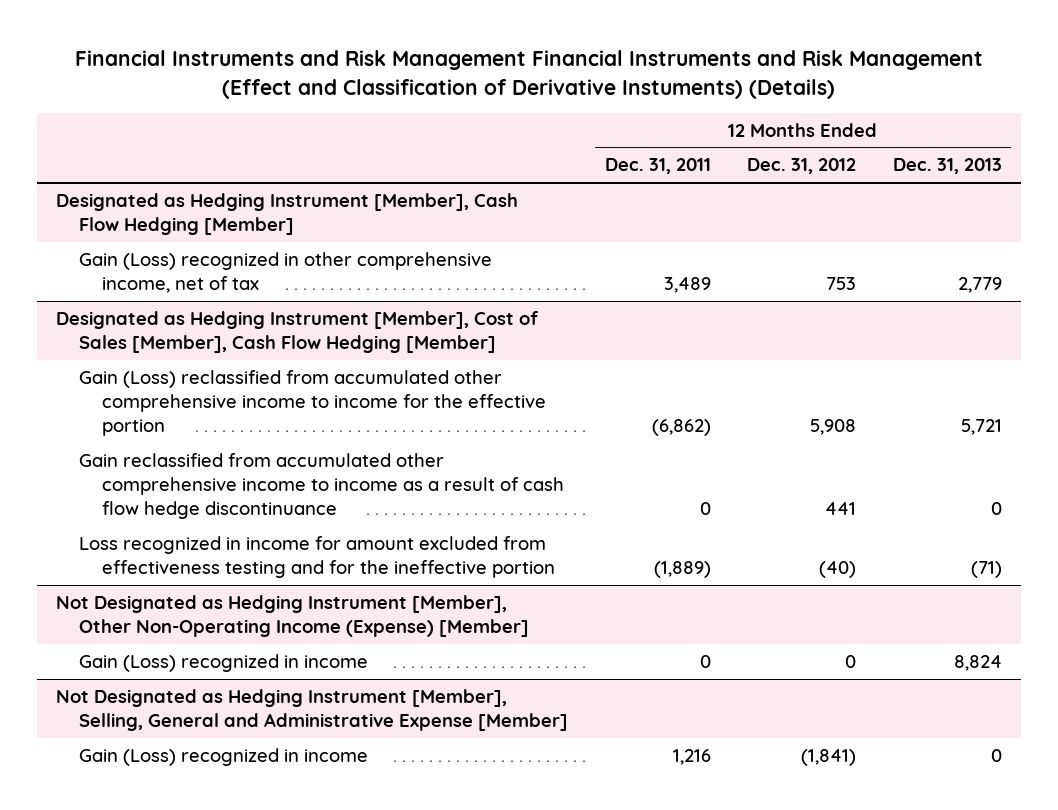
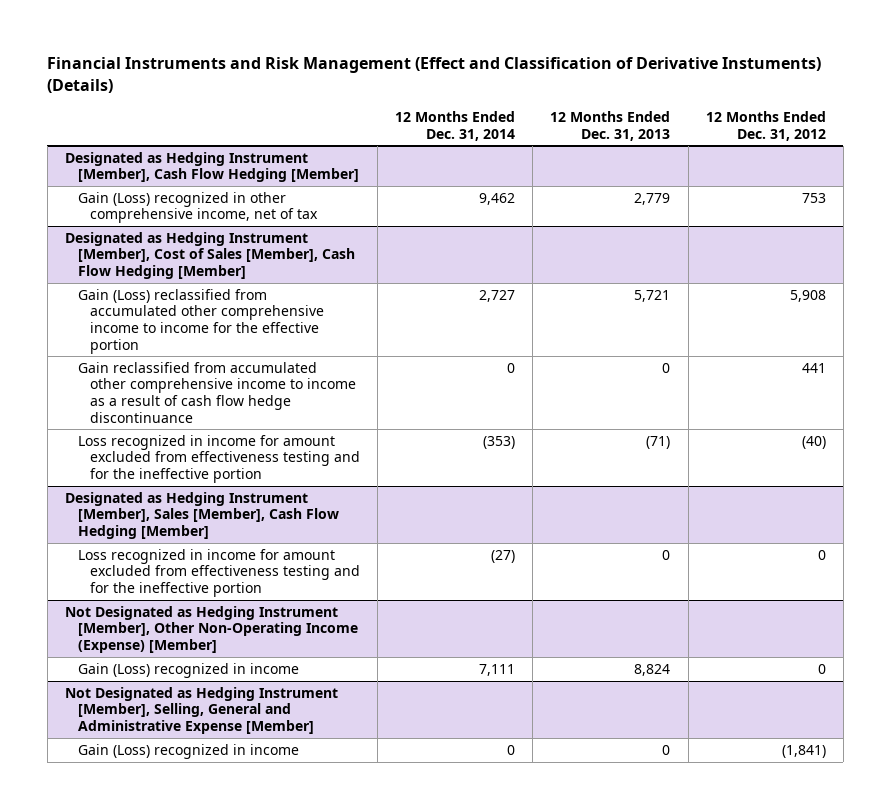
- Financial Instruments and Risk Management Financial Instruments and Risk Management (Effect and Classification of Derivative Instuments) (Details)
+ Financial Instruments and Risk Management (Effect and Classification of Derivative Instuments) (Details)
- | 12 Months Ended Dec. 31, 2011 | 12 Months Ended Dec. 31, 2012 | 12 Months Ended Dec. 31, 2013
+ | 12 Months Ended Dec. 31, 2014 | 12 Months Ended Dec. 31, 2013 | 12 Months Ended Dec. 31, 2012
+ Designated as Hedging Instrument [Member], Sales [Member], Cash Flow Hedging [Member]
+ Loss recognized in income for amount excluded from effectiveness testing and for the ineffective portion | (27) | 0 | 0

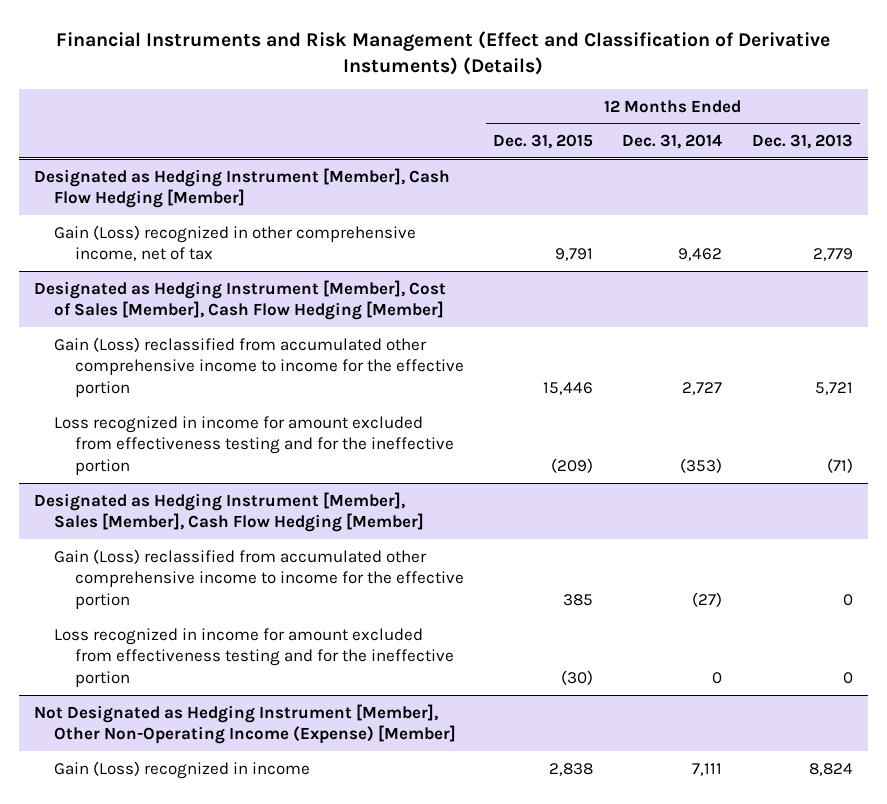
- | 12 Months Ended Dec. 31, 2014 | 12 Months Ended Dec. 31, 2013 | 12 Months Ended Dec. 31, 2012
+ | 12 Months Ended Dec. 31, 2015 | 12 Months Ended Dec. 31, 2014 | 12 Months Ended Dec. 31, 2013
@ Designated as Hedging Instrument [Member], Cost of Sales [Member], Cash Flow Hedging [Member]
- Gain reclassified from accumulated other comprehensive income to income as a result of cash flow hedge discontinuance | 0 | 0 | 441
@ Designated as Hedging Instrument [Member], Sales [Member], Cash Flow Hedging [Member]
- Loss recognized in income for amount excluded from effectiveness testing and for the ineffective portion | (27) | 0 | 0
+ Gain (Loss) reclassified from accumulated other comprehensive income to income for the effective portion | 385 | (27) | 0
+ Loss recognized in income for amount excluded from effectiveness testing and for the ineffective portion | (30) | 0 | 0
- Not Designated as Hedging Instrument [Member], Selling, General and Administrative Expense [Member]
- Gain (Loss) recognized in income | 0 | 0 | (1,841)

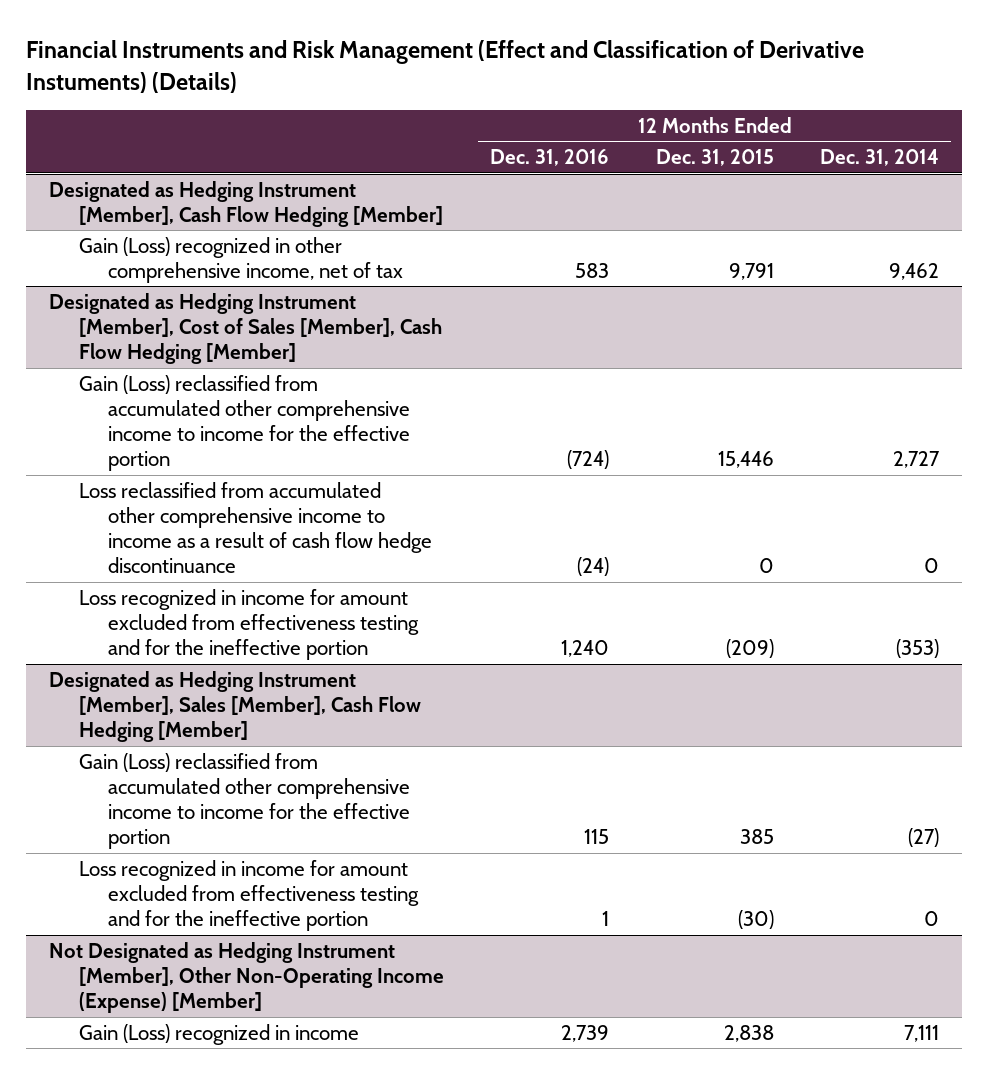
- | 12 Months Ended Dec. 31, 2015 | 12 Months Ended Dec. 31, 2014 | 12 Months Ended Dec. 31, 2013
+ | 12 Months Ended Dec. 31, 2016 | 12 Months Ended Dec. 31, 2015 | 12 Months Ended Dec. 31, 2014
@ Designated as Hedging Instrument [Member], Cost of Sales [Member], Cash Flow Hedging [Member]
+ Loss reclassified from accumulated other comprehensive income to income as a result of cash flow hedge discontinuance | (24) | 0 | 0

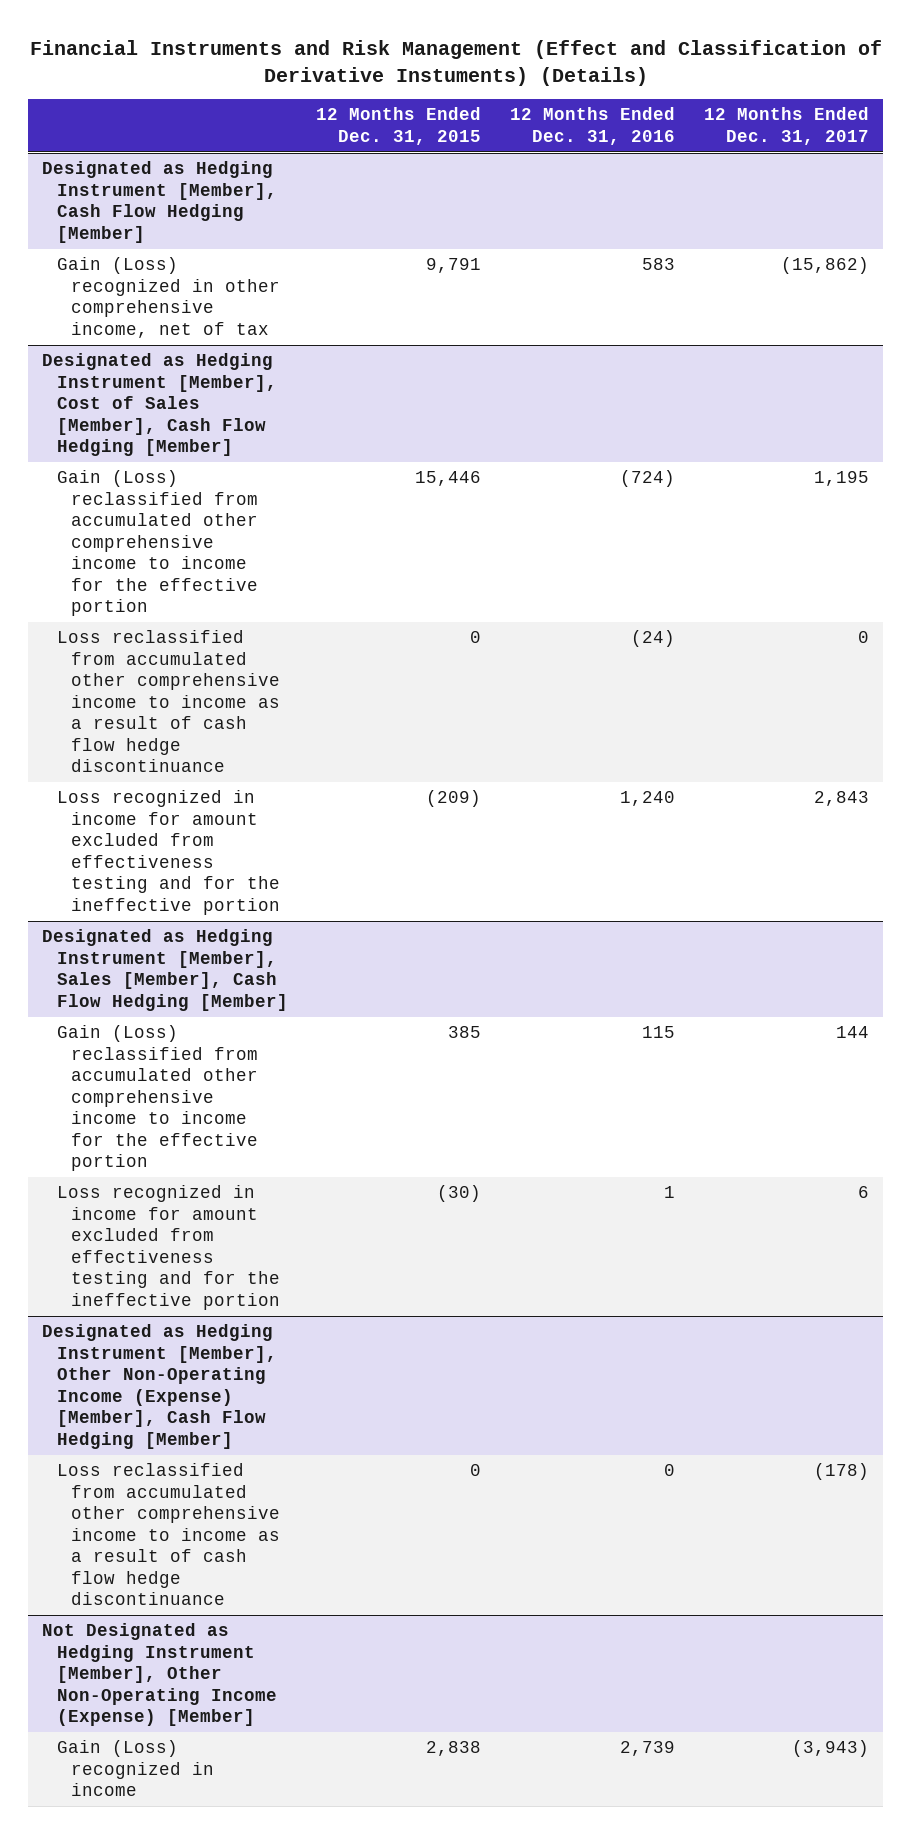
- | 12 Months Ended Dec. 31, 2016 | 12 Months Ended Dec. 31, 2015 | 12 Months Ended Dec. 31, 2014
+ | 12 Months Ended Dec. 31, 2015 | 12 Months Ended Dec. 31, 2016 | 12 Months Ended Dec. 31, 2017
+ Designated as Hedging Instrument [Member], Other Non-Operating Income (Expense) [Member], Cash Flow Hedging [Member]
+ Loss reclassified from accumulated other comprehensive income to income as a result of cash flow hedge discontinuance | 0 | 0 | (178)

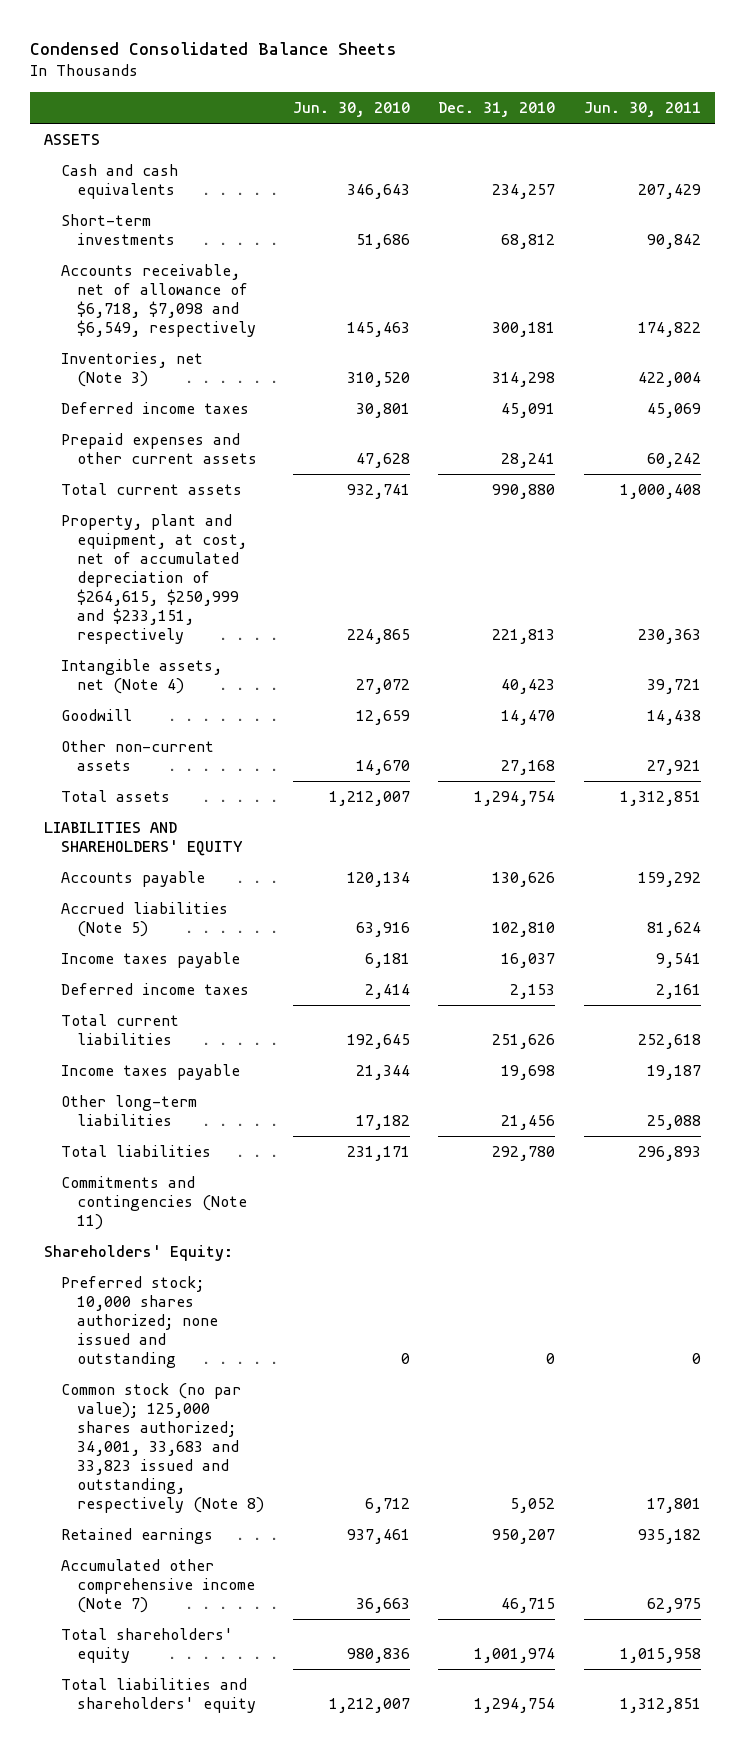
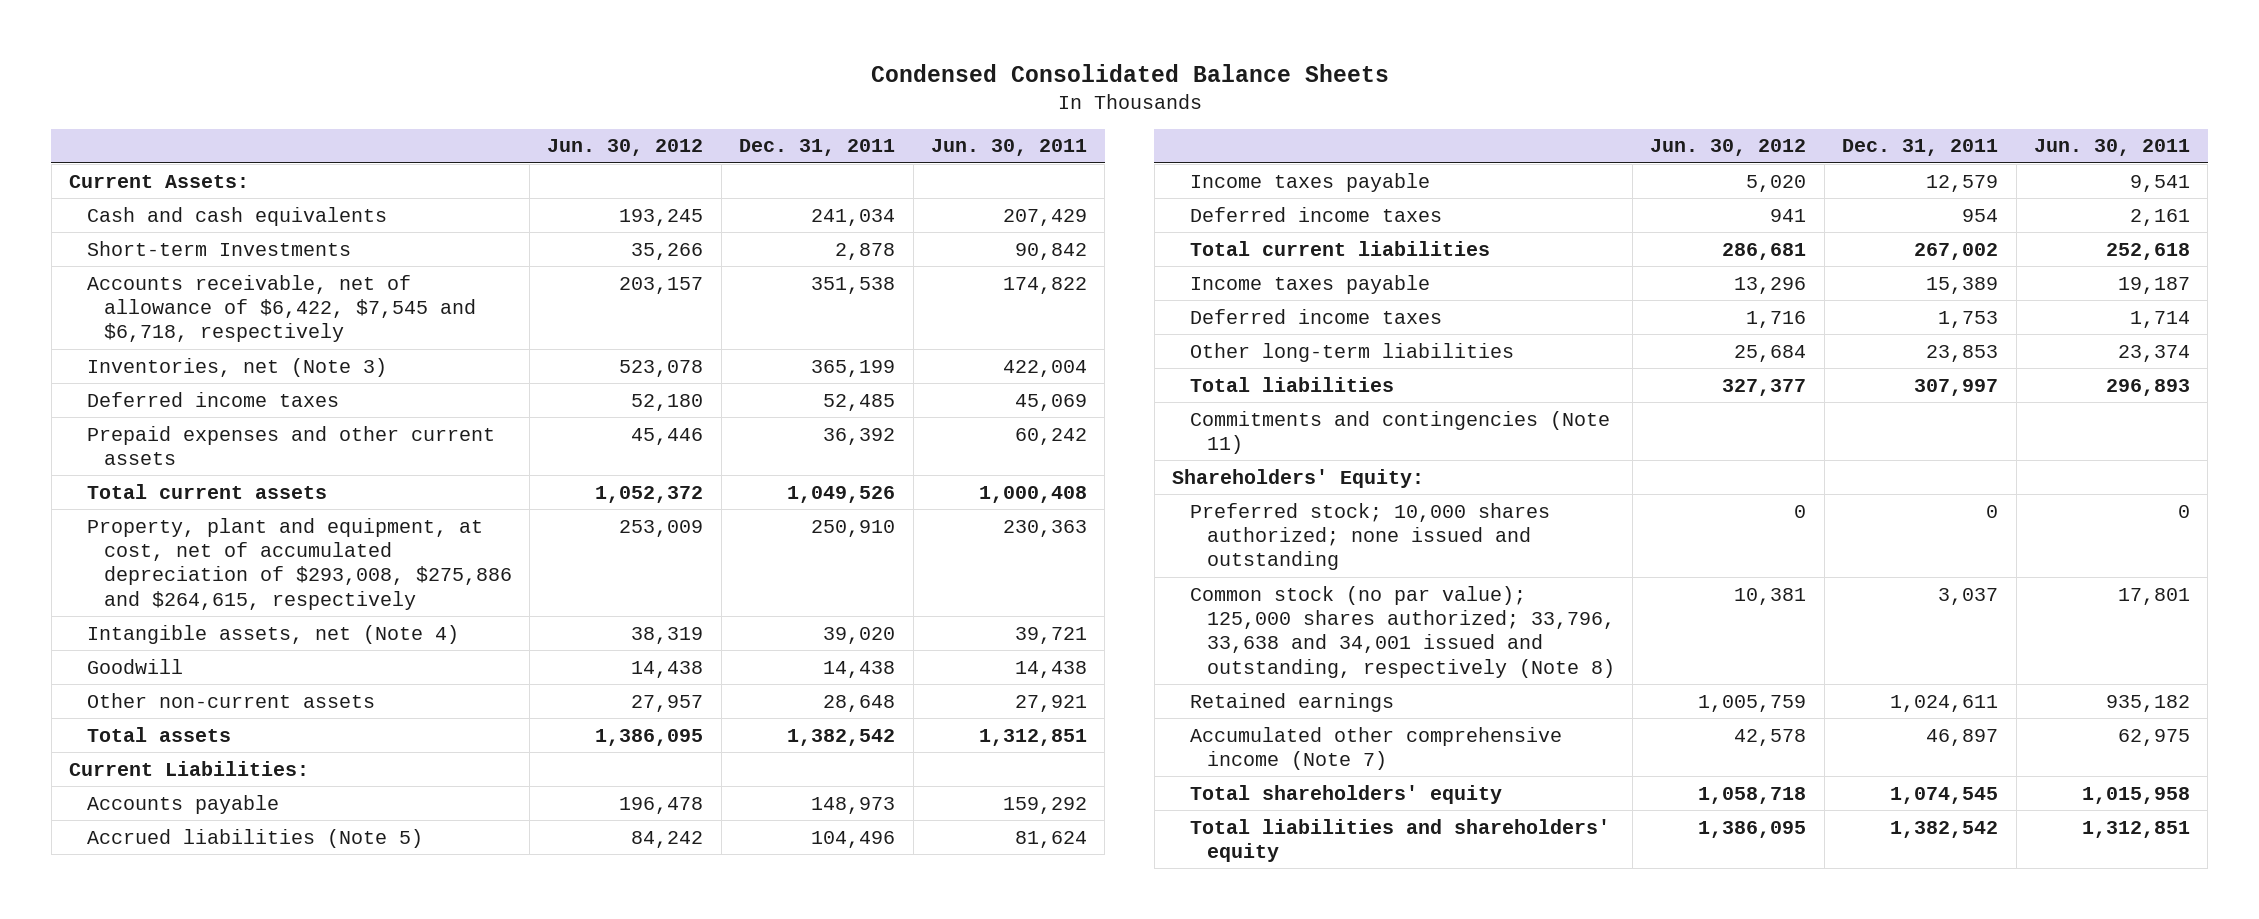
- | Jun. 30, 2010 | Dec. 31, 2010 | Jun. 30, 2011
+ | Jun. 30, 2012 | Dec. 31, 2011 | Jun. 30, 2011
- ASSETS
+ Current Assets:
- Short-term investments | 51,686 | 68,812 | 90,842
- Accounts receivable, net of allowance of $6,718, $7,098 and $6,549, respectively | 145,463 | 300,181 | 174,822
+ Short-term Investments | 35,266 | 2,878 | 90,842
+ Accounts receivable, net of allowance of $6,422, $7,545 and $6,718, respectively | 203,157 | 351,538 | 174,822
- Property, plant and equipment, at cost, net of accumulated depreciation of $264,615, $250,999 and $233,151, respectively | 224,865 | 221,813 | 230,363
+ Property, plant and equipment, at cost, net of accumulated depreciation of $293,008, $275,886 and $264,615, respectively | 253,009 | 250,910 | 230,363
- LIABILITIES AND SHAREHOLDERS' EQUITY
+ Current Liabilities:
- Other long-term liabilities | 17,182 | 21,456 | 25,088
+ Deferred income taxes | 1,716 | 1,753 | 1,714
+ Other long-term liabilities | 25,684 | 23,853 | 23,374
- Common stock (no par value); 125,000 shares authorized; 34,001, 33,683 and 33,823 issued and outstanding, respectively (Note 8) | 6,712 | 5,052 | 17,801
+ Common stock (no par value); 125,000 shares authorized; 33,796, 33,638 and 34,001 issued and outstanding, respectively (Note 8) | 10,381 | 3,037 | 17,801

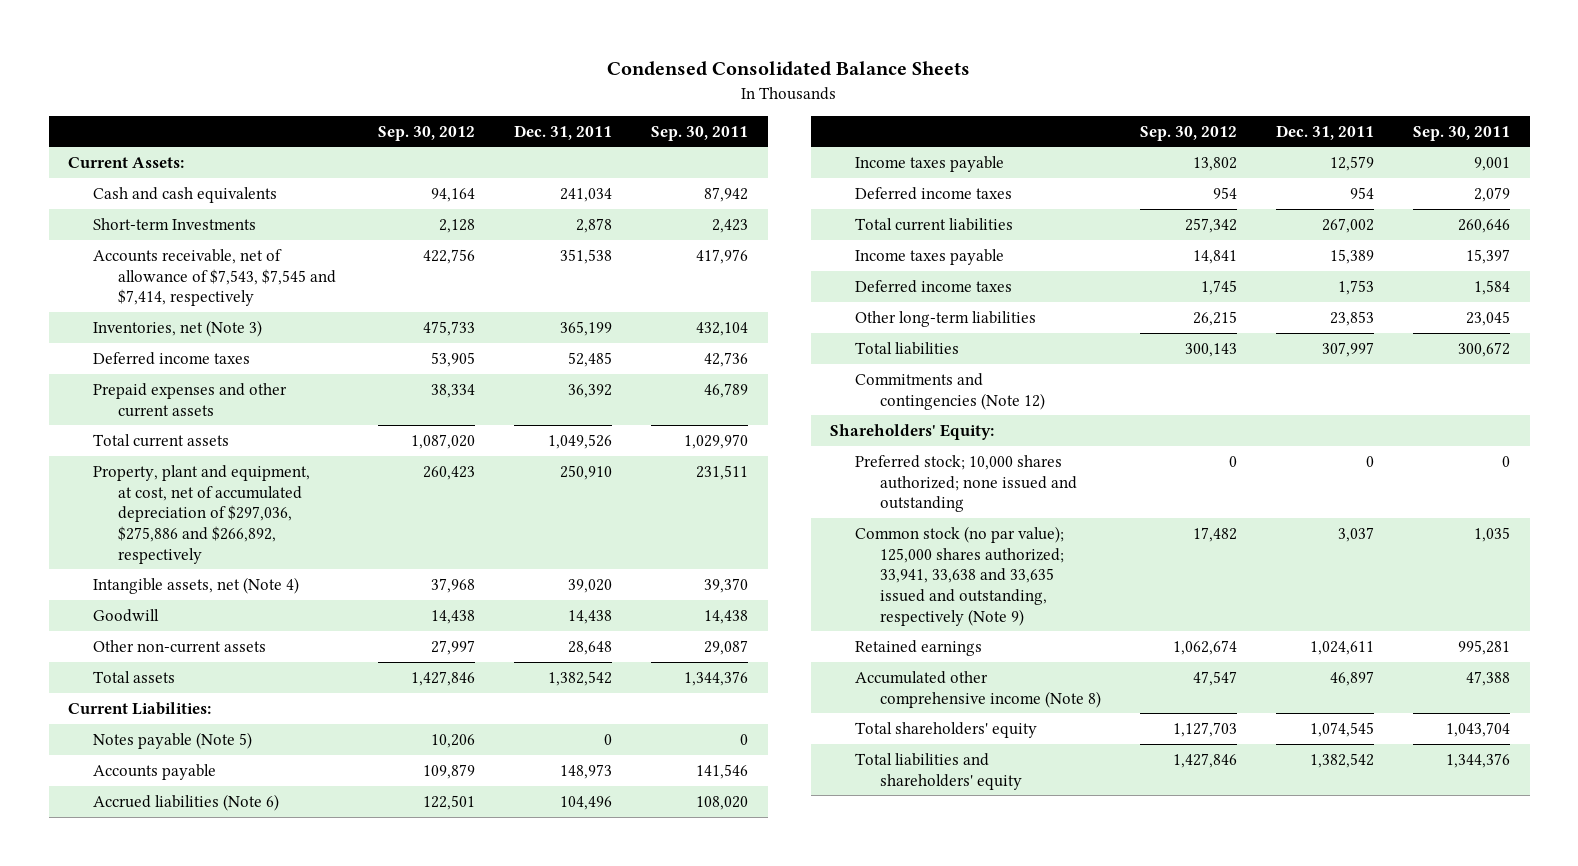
- | Jun. 30, 2012 | Dec. 31, 2011 | Jun. 30, 2011
+ | Sep. 30, 2012 | Dec. 31, 2011 | Sep. 30, 2011
- Accounts receivable, net of allowance of $6,422, $7,545 and $6,718, respectively | 203,157 | 351,538 | 174,822
+ Accounts receivable, net of allowance of $7,543, $7,545 and $7,414, respectively | 422,756 | 351,538 | 417,976
- Property, plant and equipment, at cost, net of accumulated depreciation of $293,008, $275,886 and $264,615, respectively | 253,009 | 250,910 | 230,363
+ Property, plant and equipment, at cost, net of accumulated depreciation of $297,036, $275,886 and $266,892, respectively | 260,423 | 250,910 | 231,511
+ Notes payable (Note 5) | 10,206 | 0 | 0
- Accrued liabilities (Note 5) | 84,242 | 104,496 | 81,624
+ Accrued liabilities (Note 6) | 122,501 | 104,496 | 108,020
- Commitments and contingencies (Note 11)
+ Commitments and contingencies (Note 12)
- Common stock (no par value); 125,000 shares authorized; 33,796, 33,638 and 34,001 issued and outstanding, respectively (Note 8) | 10,381 | 3,037 | 17,801
+ Common stock (no par value); 125,000 shares authorized; 33,941, 33,638 and 33,635 issued and outstanding, respectively (Note 9) | 17,482 | 3,037 | 1,035
- Accumulated other comprehensive income (Note 7) | 42,578 | 46,897 | 62,975
+ Accumulated other comprehensive income (Note 8) | 47,547 | 46,897 | 47,388

